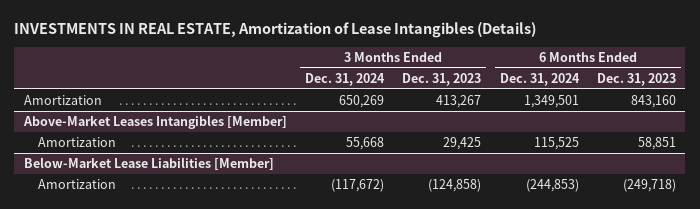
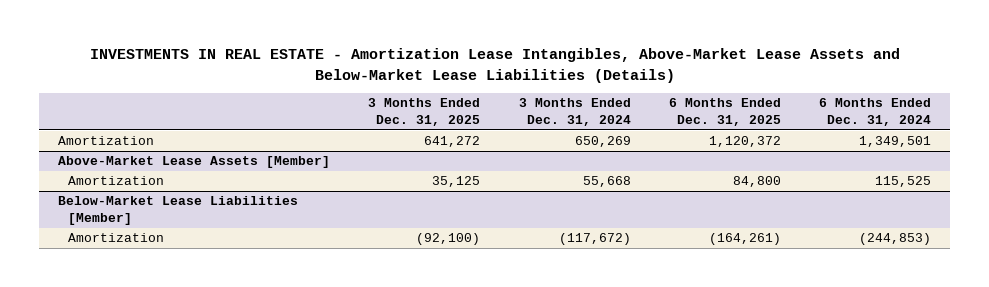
- INVESTMENTS IN REAL ESTATE, Amortization of Lease Intangibles (Details)
+ INVESTMENTS IN REAL ESTATE - Amortization Lease Intangibles, Above-Market Lease Assets and Below-Market Lease Liabilities (Details)
- | 3 Months Ended Dec. 31, 2024 | 3 Months Ended Dec. 31, 2023 | 6 Months Ended Dec. 31, 2024 | 6 Months Ended Dec. 31, 2023
+ | 3 Months Ended Dec. 31, 2025 | 3 Months Ended Dec. 31, 2024 | 6 Months Ended Dec. 31, 2025 | 6 Months Ended Dec. 31, 2024
- Above-Market Leases Intangibles [Member]
+ Above-Market Lease Assets [Member]

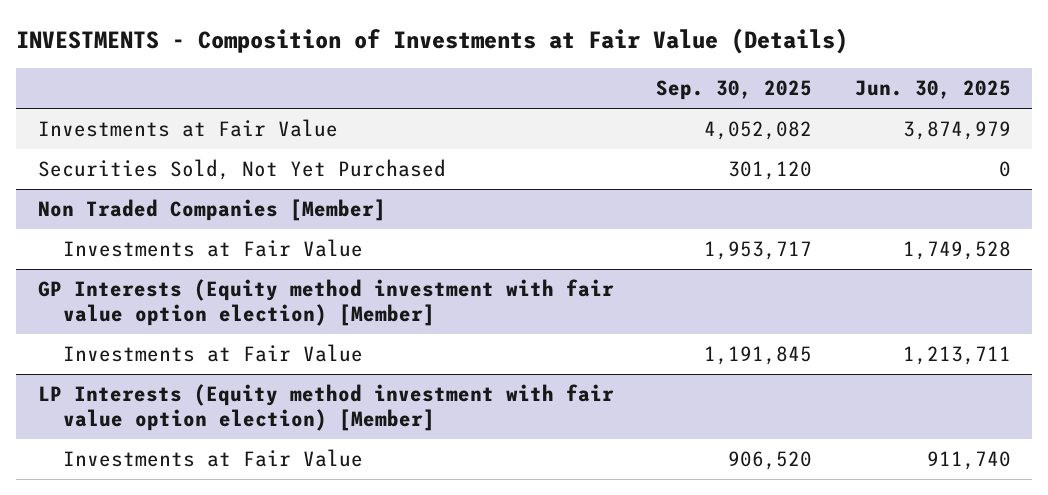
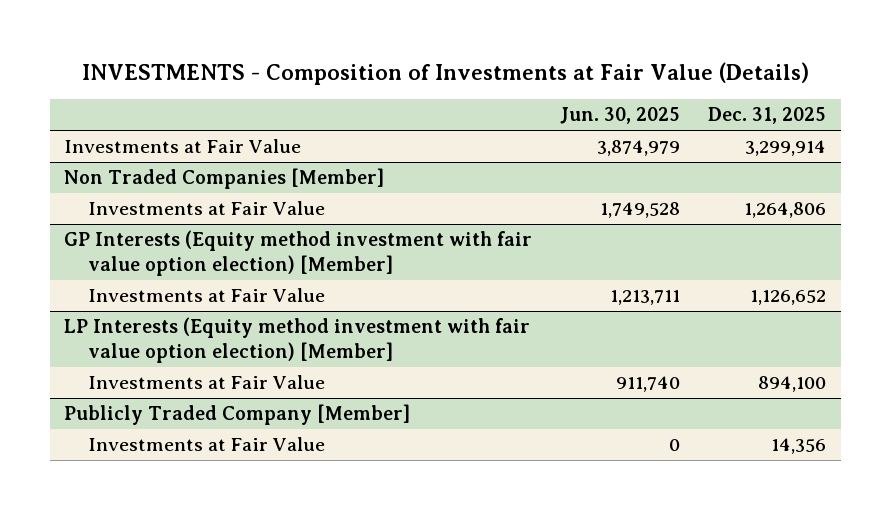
- | Sep. 30, 2025 | Jun. 30, 2025
+ | Jun. 30, 2025 | Dec. 31, 2025
- Securities Sold, Not Yet Purchased | 301,120 | 0
+ Publicly Traded Company [Member]
+ Investments at Fair Value | 0 | 14,356

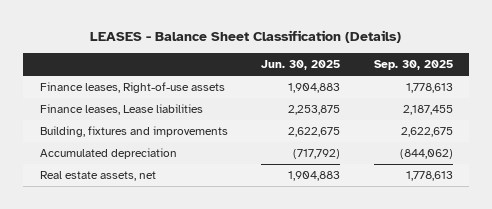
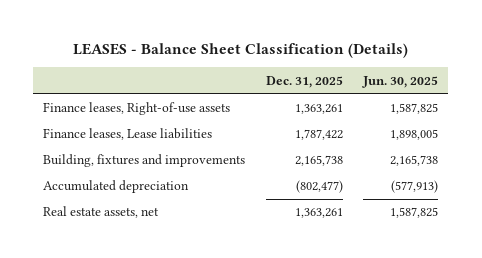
- | Jun. 30, 2025 | Sep. 30, 2025
+ | Dec. 31, 2025 | Jun. 30, 2025
- Finance leases, Right-of-use assets | 1,904,883 | 1,778,613
- Finance leases, Lease liabilities | 2,253,875 | 2,187,455
- Building, fixtures and improvements | 2,622,675 | 2,622,675
- Accumulated depreciation | (717,792) | (844,062)
- Real estate assets, net | 1,904,883 | 1,778,613
+ Finance leases, Right-of-use assets | 1,363,261 | 1,587,825
+ Finance leases, Lease liabilities | 1,787,422 | 1,898,005
+ Building, fixtures and improvements | 2,165,738 | 2,165,738
+ Accumulated depreciation | (802,477) | (577,913)
+ Real estate assets, net | 1,363,261 | 1,587,825

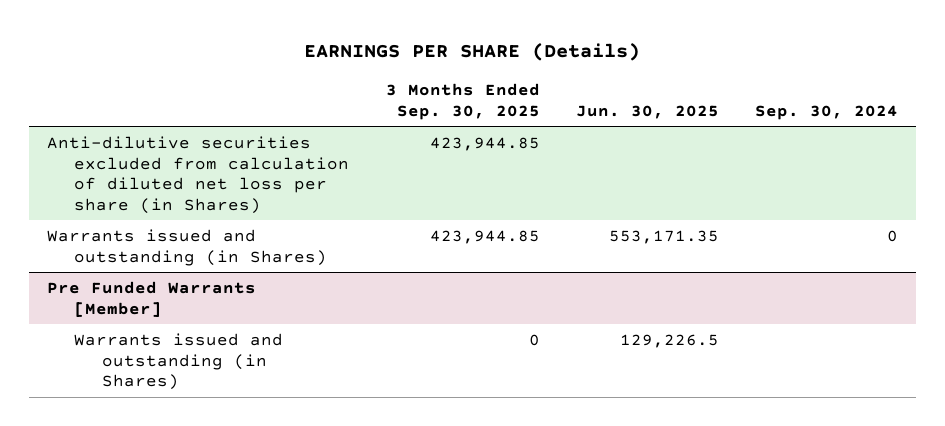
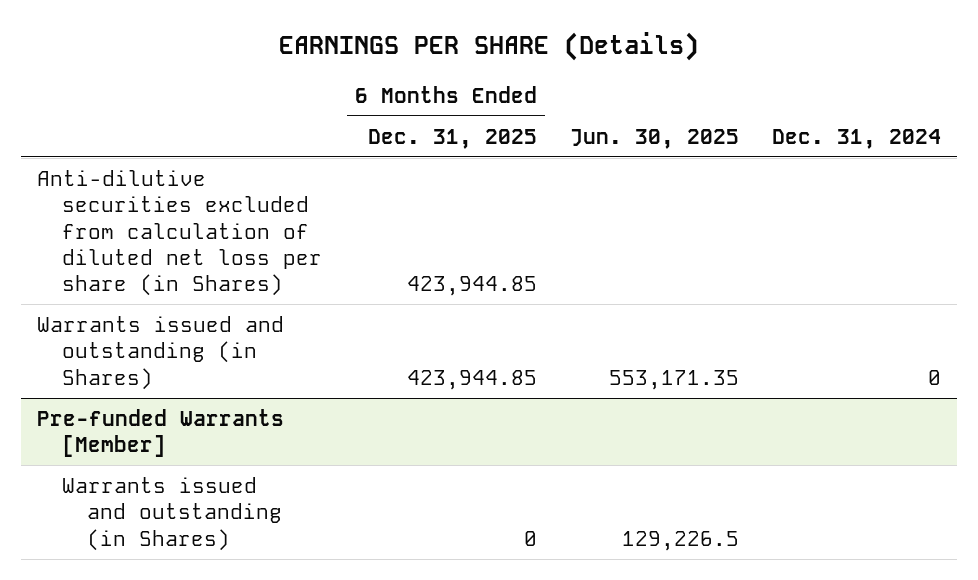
- | 3 Months Ended Sep. 30, 2025 | Jun. 30, 2025 | Sep. 30, 2024
+ | 6 Months Ended Dec. 31, 2025 | Jun. 30, 2025 | Dec. 31, 2024
- Pre Funded Warrants [Member]
+ Pre-funded Warrants [Member]

